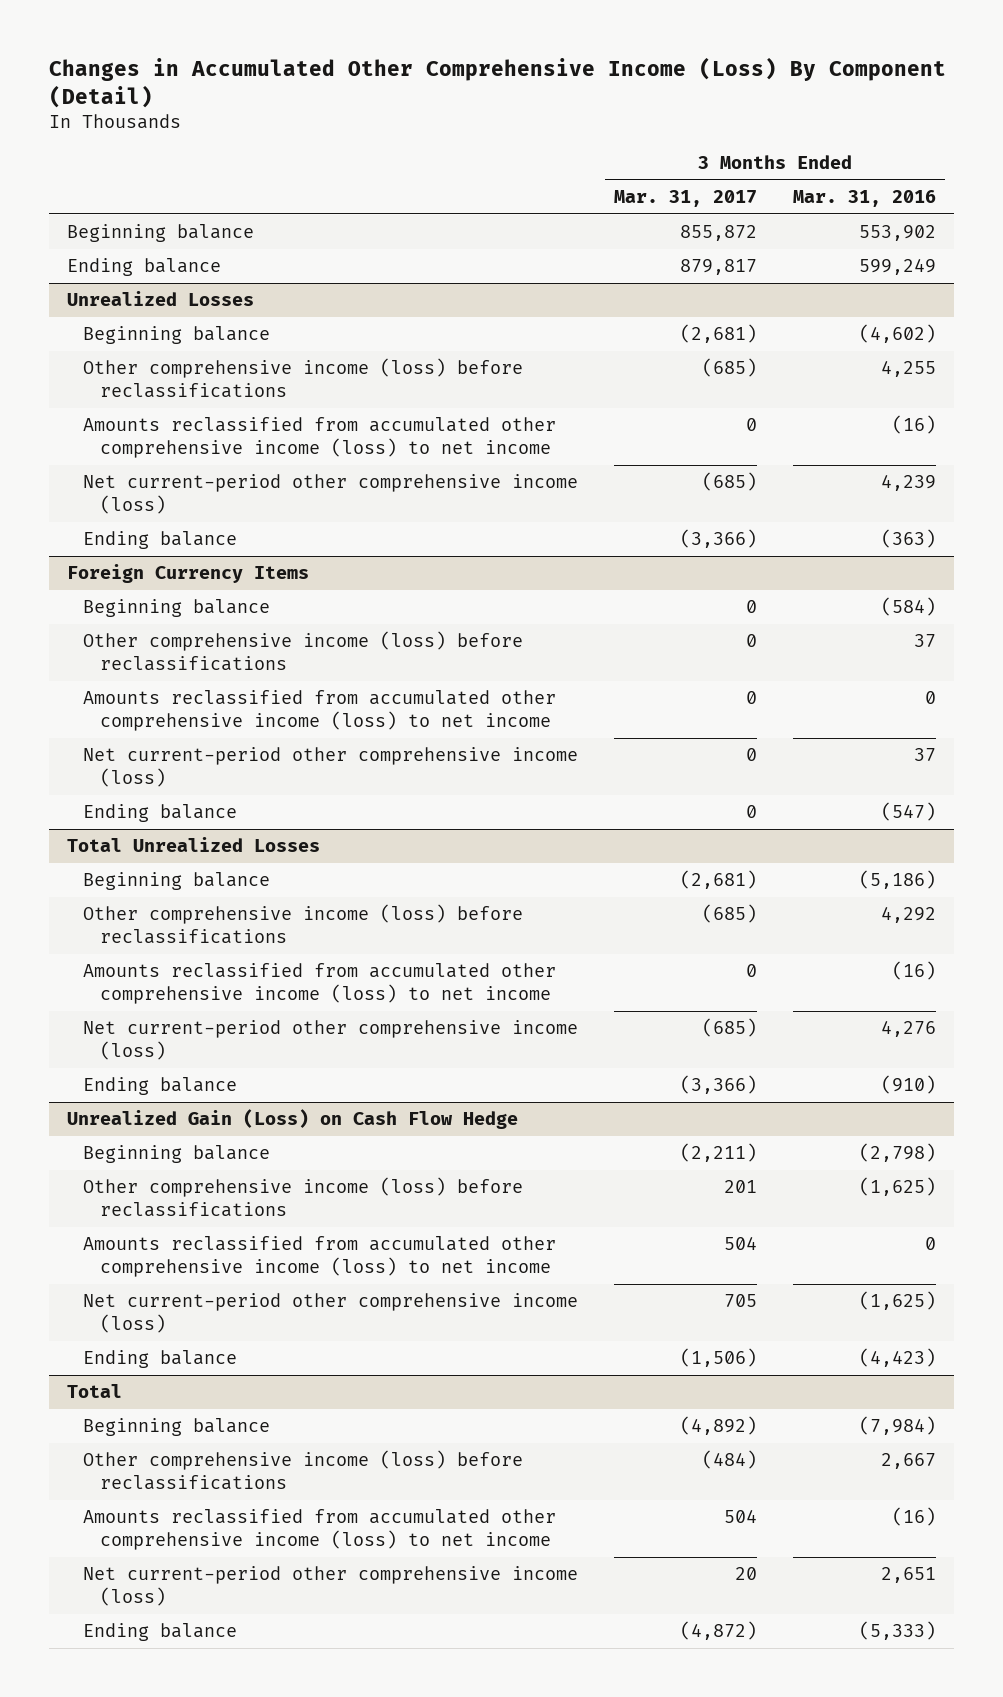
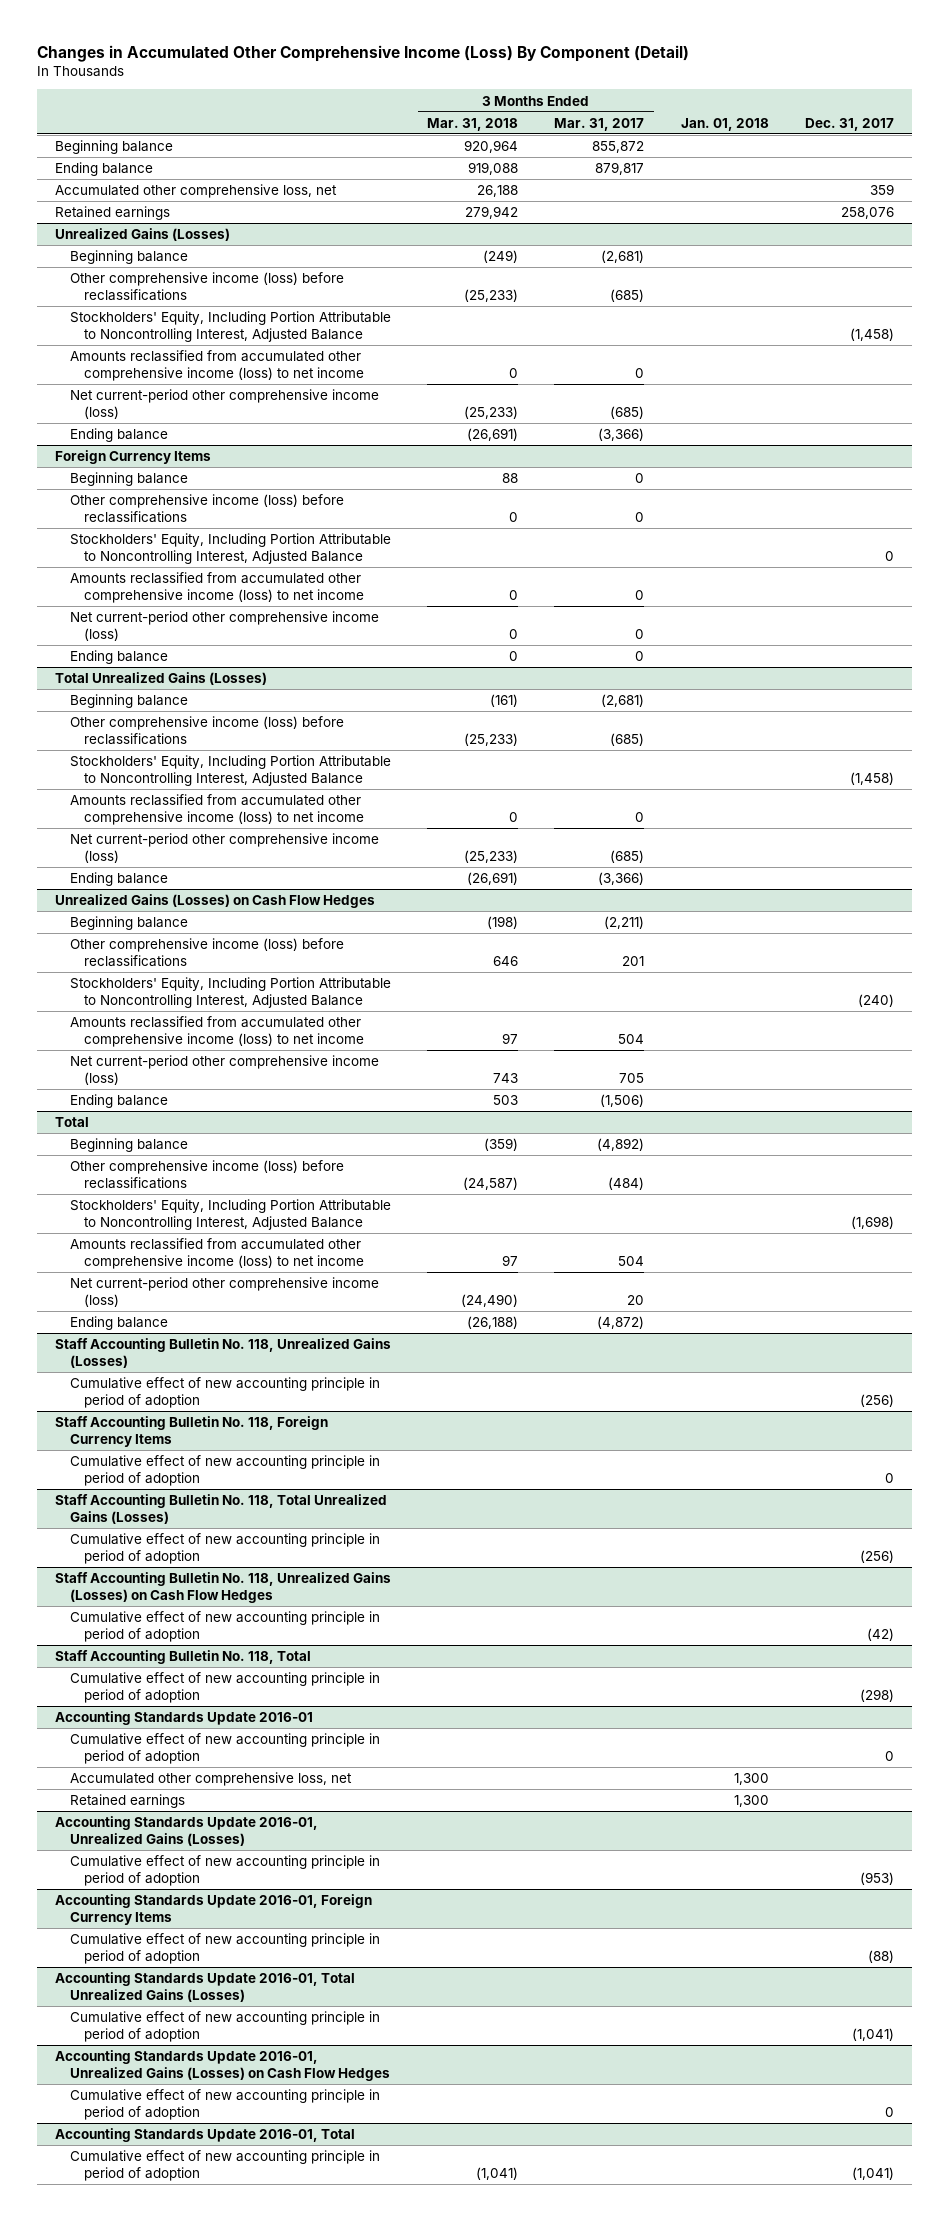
- | 3 Months Ended Mar. 31, 2017 | 3 Months Ended Mar. 31, 2016
+ | 3 Months Ended Mar. 31, 2018 | 3 Months Ended Mar. 31, 2017 | Jan. 01, 2018 | Dec. 31, 2017
- Unrealized Losses
+ Accumulated other comprehensive loss, net | 26,188 | | | 359
+ Retained earnings | 279,942 | | | 258,076
+ Unrealized Gains (Losses)
+ Stockholders' Equity, Including Portion Attributable to Noncontrolling Interest, Adjusted Balance | | | | (1,458)
@ Foreign Currency Items
+ Stockholders' Equity, Including Portion Attributable to Noncontrolling Interest, Adjusted Balance | | | | 0
- Total Unrealized Losses
+ Total Unrealized Gains (Losses)
+ Stockholders' Equity, Including Portion Attributable to Noncontrolling Interest, Adjusted Balance | | | | (1,458)
- Unrealized Gain (Loss) on Cash Flow Hedge
+ Unrealized Gains (Losses) on Cash Flow Hedges
+ Stockholders' Equity, Including Portion Attributable to Noncontrolling Interest, Adjusted Balance | | | | (240)
@ Total
+ Stockholders' Equity, Including Portion Attributable to Noncontrolling Interest, Adjusted Balance | | | | (1,698)
+ Staff Accounting Bulletin No. 118, Unrealized Gains (Losses)
+ Cumulative effect of new accounting principle in period of adoption | | | | (256)
+ Staff Accounting Bulletin No. 118, Foreign Currency Items
+ Cumulative effect of new accounting principle in period of adoption | | | | 0
+ Staff Accounting Bulletin No. 118, Total Unrealized Gains (Losses)
+ Cumulative effect of new accounting principle in period of adoption | | | | (256)
+ Staff Accounting Bulletin No. 118, Unrealized Gains (Losses) on Cash Flow Hedges
+ Cumulative effect of new accounting principle in period of adoption | | | | (42)
+ Staff Accounting Bulletin No. 118, Total
+ Cumulative effect of new accounting principle in period of adoption | | | | (298)
+ Accounting Standards Update 2016-01
+ Cumulative effect of new accounting principle in period of adoption | | | | 0
+ Accumulated other comprehensive loss, net | | | 1,300 |
+ Retained earnings | | | 1,300 |
+ Accounting Standards Update 2016-01, Unrealized Gains (Losses)
+ Cumulative effect of new accounting principle in period of adoption | | | | (953)
+ Accounting Standards Update 2016-01, Foreign Currency Items
+ Cumulative effect of new accounting principle in period of adoption | | | | (88)
+ Accounting Standards Update 2016-01, Total Unrealized Gains (Losses)
+ Cumulative effect of new accounting principle in period of adoption | | | | (1,041)
+ Accounting Standards Update 2016-01, Unrealized Gains (Losses) on Cash Flow Hedges
+ Cumulative effect of new accounting principle in period of adoption | | | | 0
+ Accounting Standards Update 2016-01, Total
+ Cumulative effect of new accounting principle in period of adoption | (1,041) | | | (1,041)

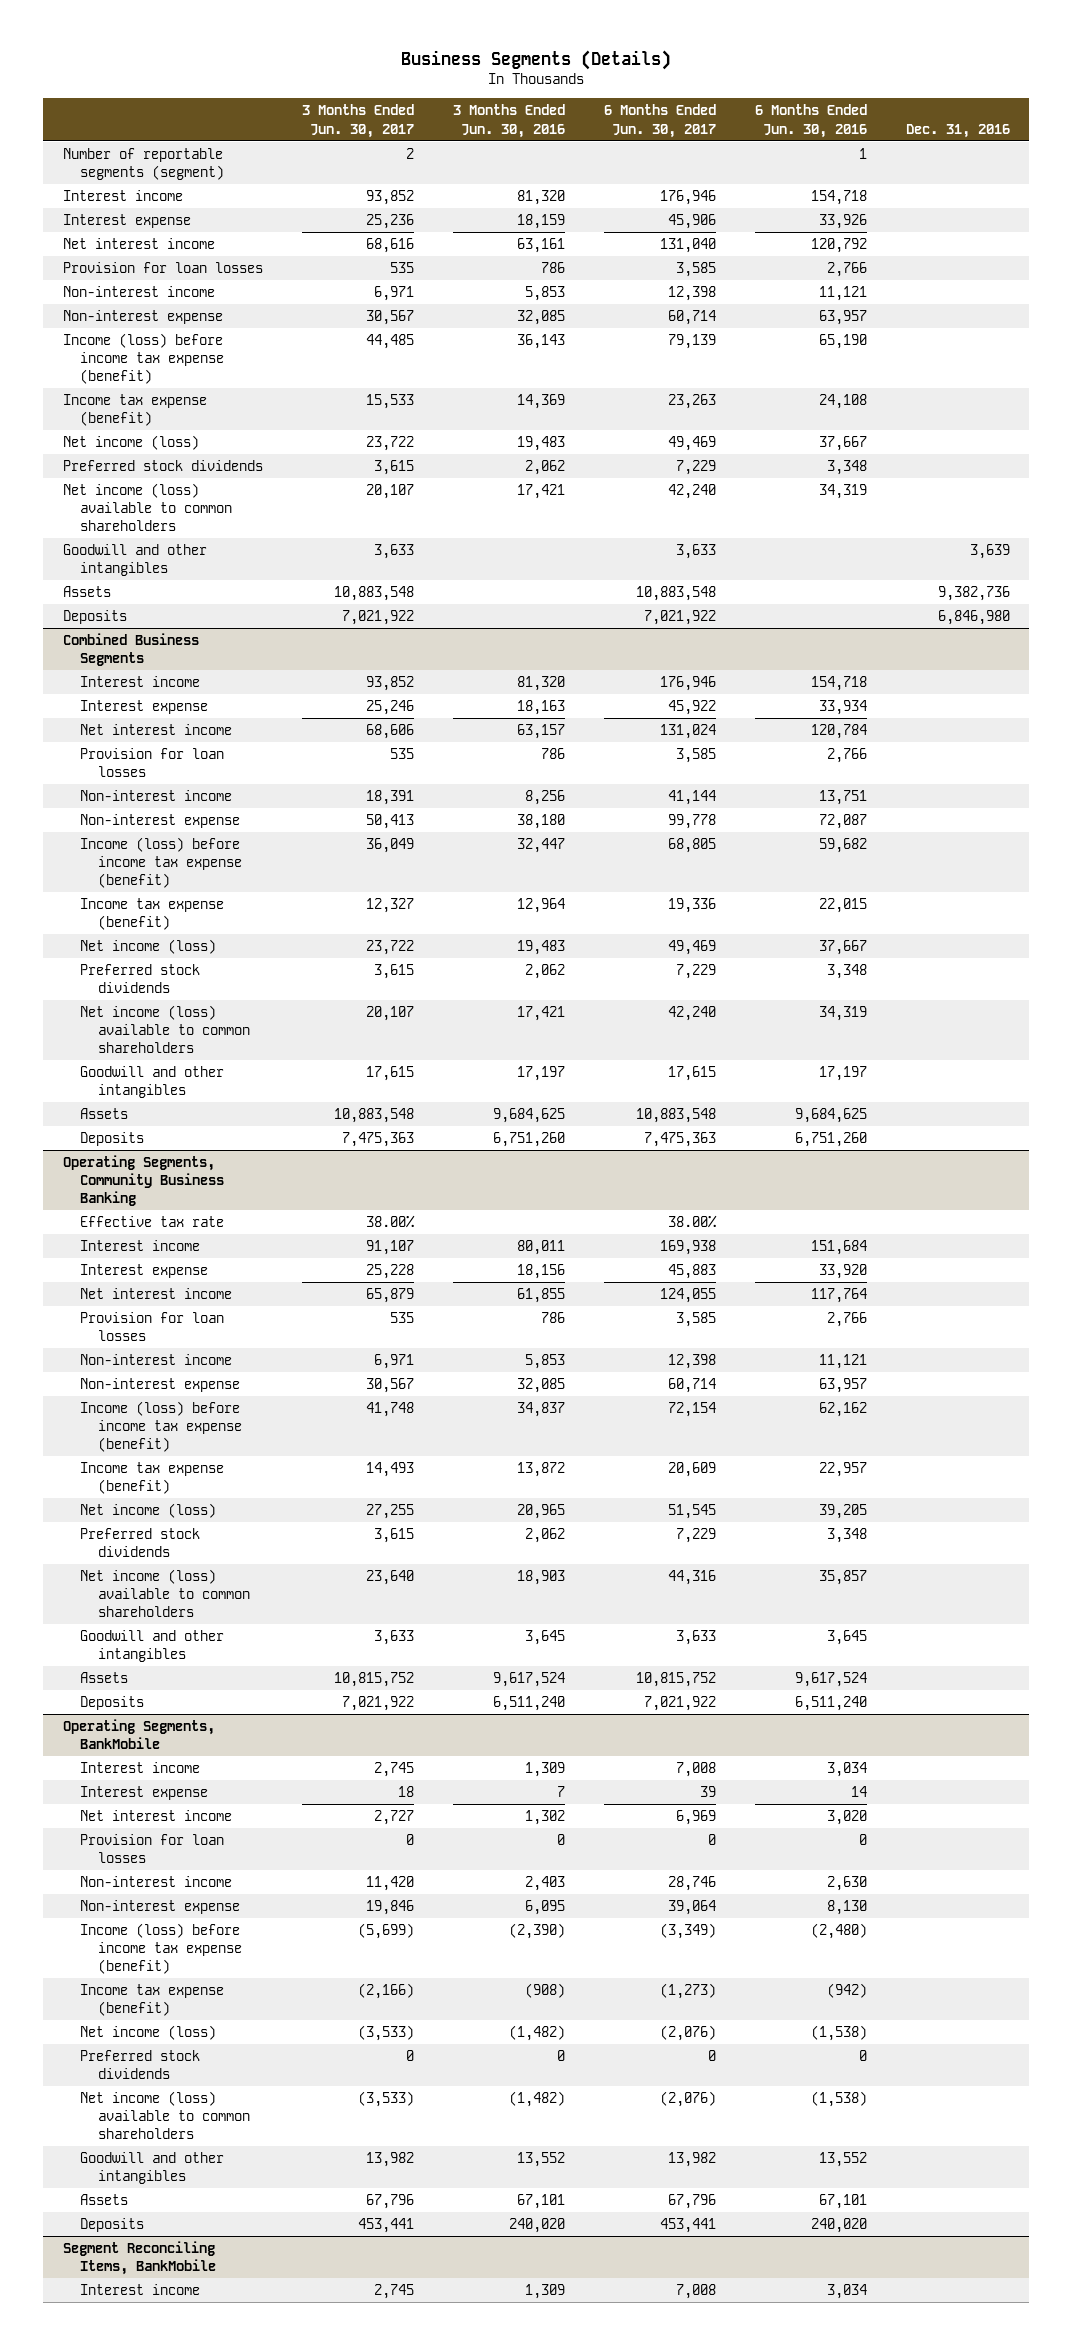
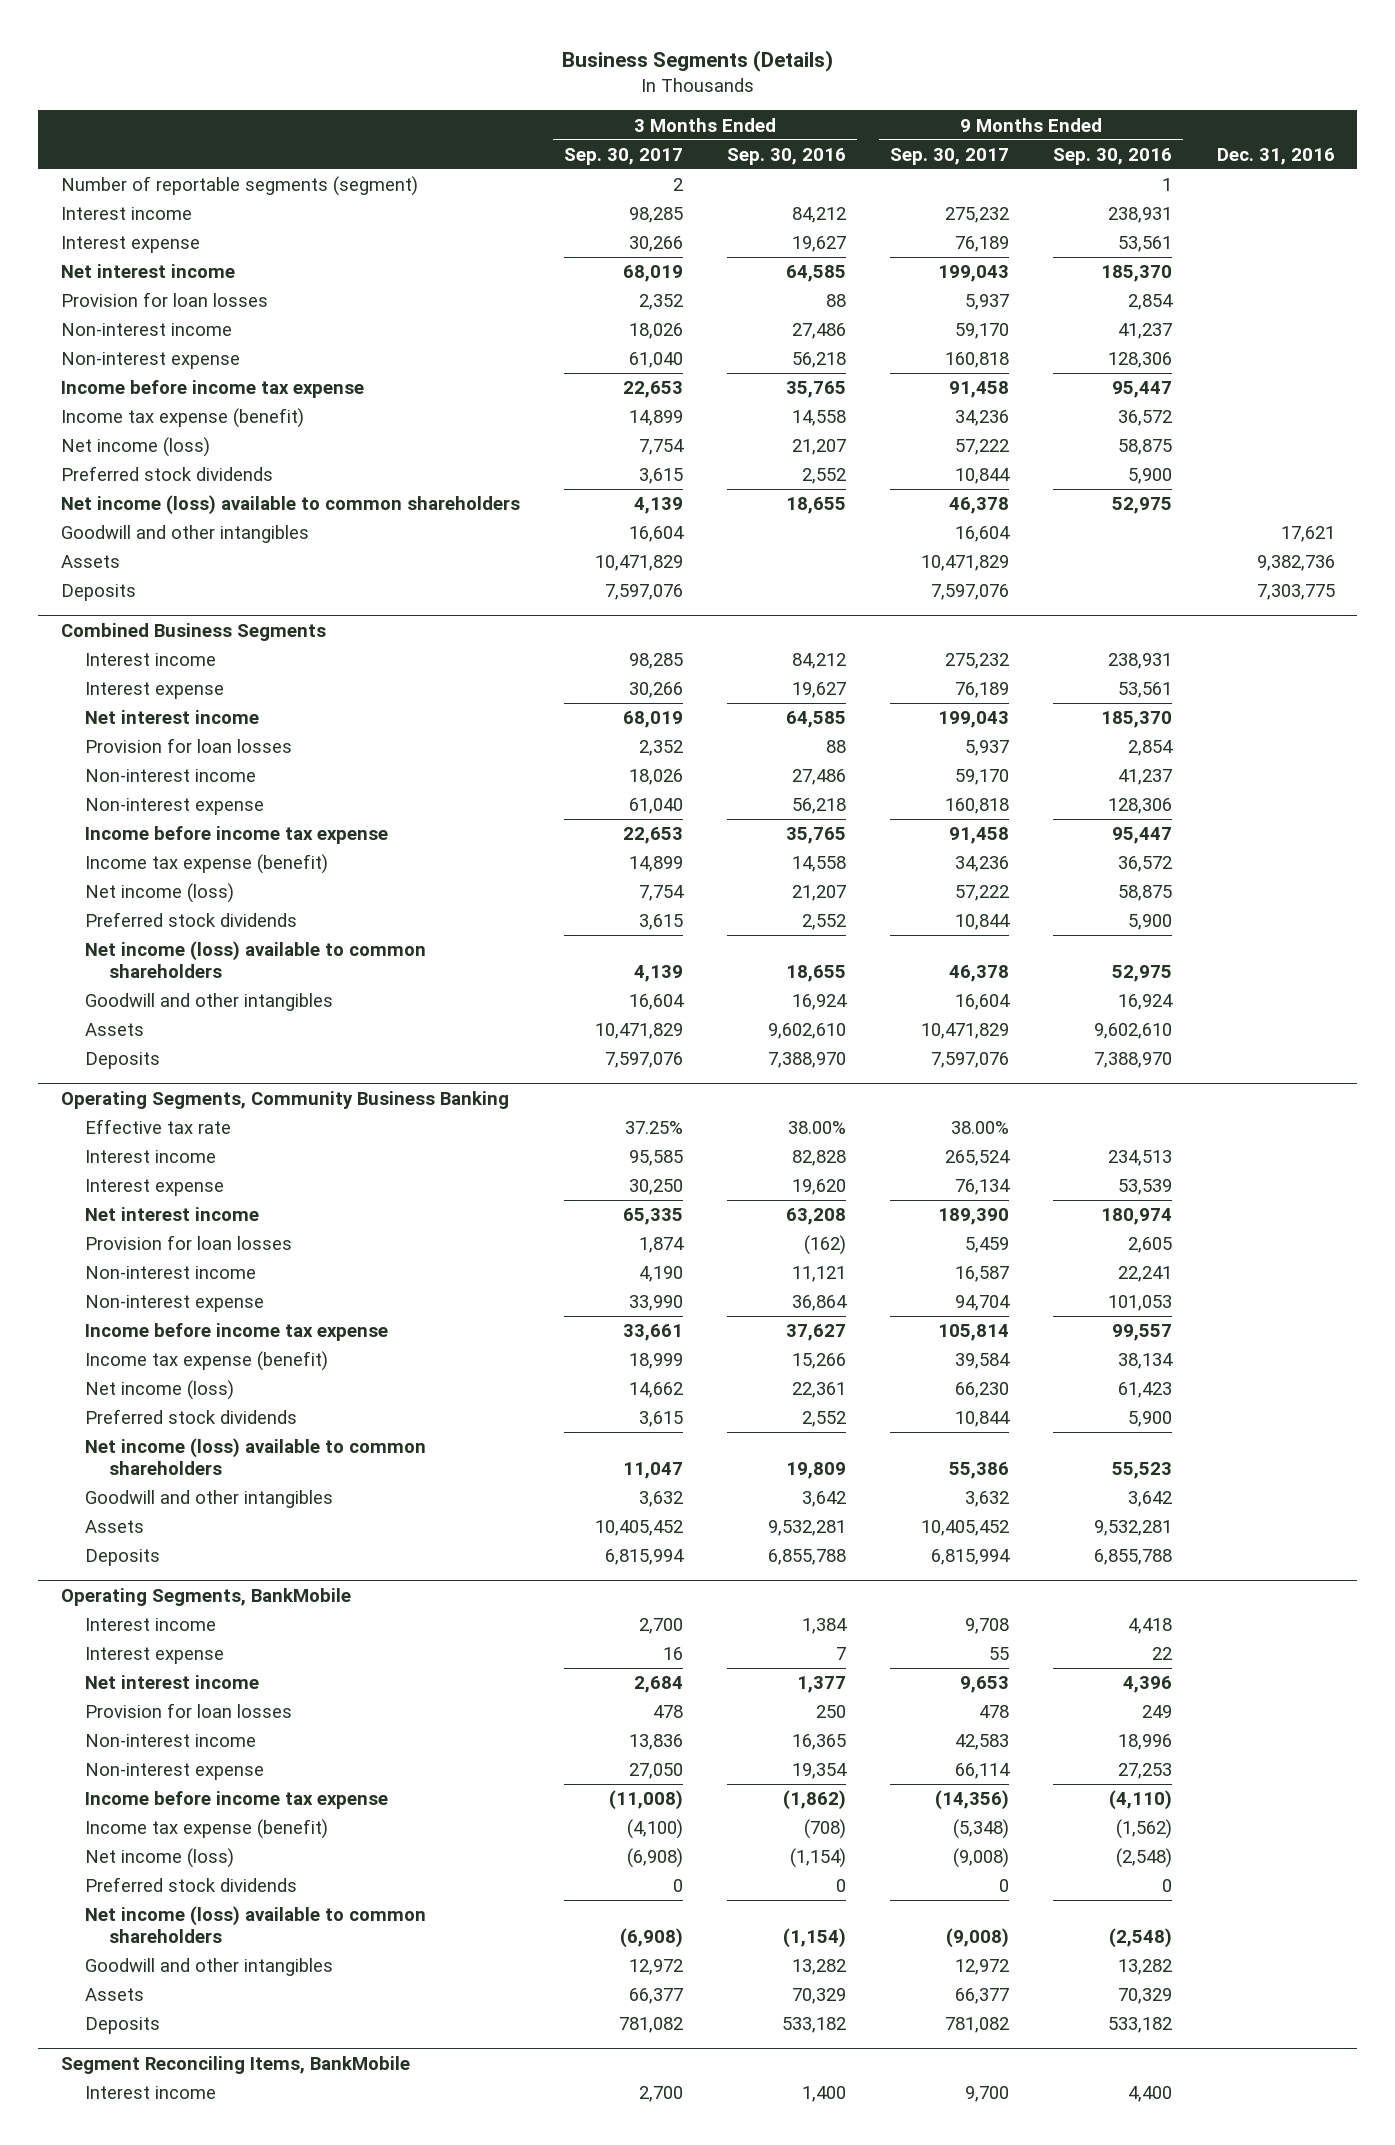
- | 3 Months Ended Jun. 30, 2017 | 3 Months Ended Jun. 30, 2016 | 6 Months Ended Jun. 30, 2017 | 6 Months Ended Jun. 30, 2016 | Dec. 31, 2016
+ | 3 Months Ended Sep. 30, 2017 | 3 Months Ended Sep. 30, 2016 | 9 Months Ended Sep. 30, 2017 | 9 Months Ended Sep. 30, 2016 | Dec. 31, 2016
- Income (loss) before income tax expense (benefit) | 44,485 | 36,143 | 79,139 | 65,190 |
+ Income before income tax expense | 22,653 | 35,765 | 91,458 | 95,447 |
- Goodwill and other intangibles | 3,633 | | 3,633 | | 3,639
+ Goodwill and other intangibles | 16,604 | | 16,604 | | 17,621
- Deposits | 7,021,922 | | 7,021,922 | | 6,846,980
+ Deposits | 7,597,076 | | 7,597,076 | | 7,303,775
@ Combined Business Segments
- Income (loss) before income tax expense (benefit) | 36,049 | 32,447 | 68,805 | 59,682 |
+ Income before income tax expense | 22,653 | 35,765 | 91,458 | 95,447 |
@ Operating Segments, Community Business Banking
- Income (loss) before income tax expense (benefit) | 41,748 | 34,837 | 72,154 | 62,162 |
+ Income before income tax expense | 33,661 | 37,627 | 105,814 | 99,557 |
@ Operating Segments, BankMobile
- Income (loss) before income tax expense (benefit) | (5,699) | (2,390) | (3,349) | (2,480) |
+ Income before income tax expense | (11,008) | (1,862) | (14,356) | (4,110) |

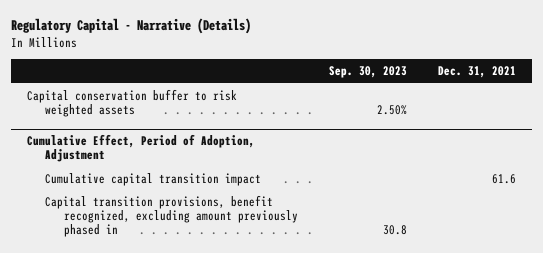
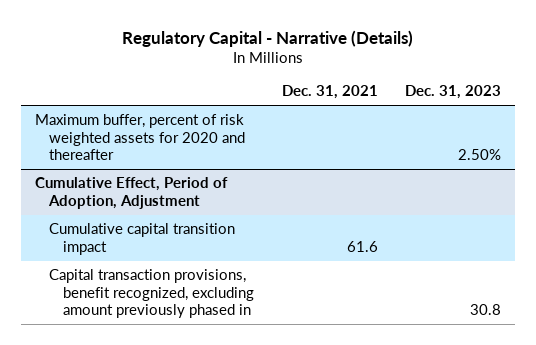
- | Sep. 30, 2023 | Dec. 31, 2021
+ | Dec. 31, 2021 | Dec. 31, 2023
- Capital conservation buffer to risk weighted assets | 2.50% |
+ Maximum buffer, percent of risk weighted assets for 2020 and thereafter | | 2.50%
@ Cumulative Effect, Period of Adoption, Adjustment
- Capital transition provisions, benefit recognized, excluding amount previously phased in | 30.8 |
+ Capital transaction provisions, benefit recognized, excluding amount previously phased in | | 30.8

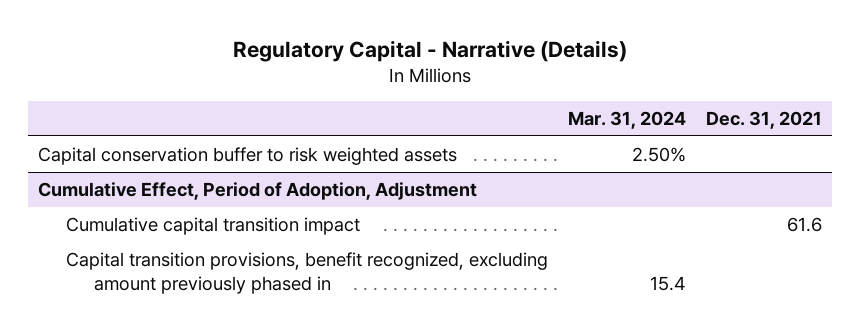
- | Dec. 31, 2021 | Dec. 31, 2023
+ | Mar. 31, 2024 | Dec. 31, 2021
- Maximum buffer, percent of risk weighted assets for 2020 and thereafter | | 2.50%
+ Capital conservation buffer to risk weighted assets | 2.50% |
@ Cumulative Effect, Period of Adoption, Adjustment
- Capital transaction provisions, benefit recognized, excluding amount previously phased in | | 30.8
+ Capital transition provisions, benefit recognized, excluding amount previously phased in | 15.4 |

